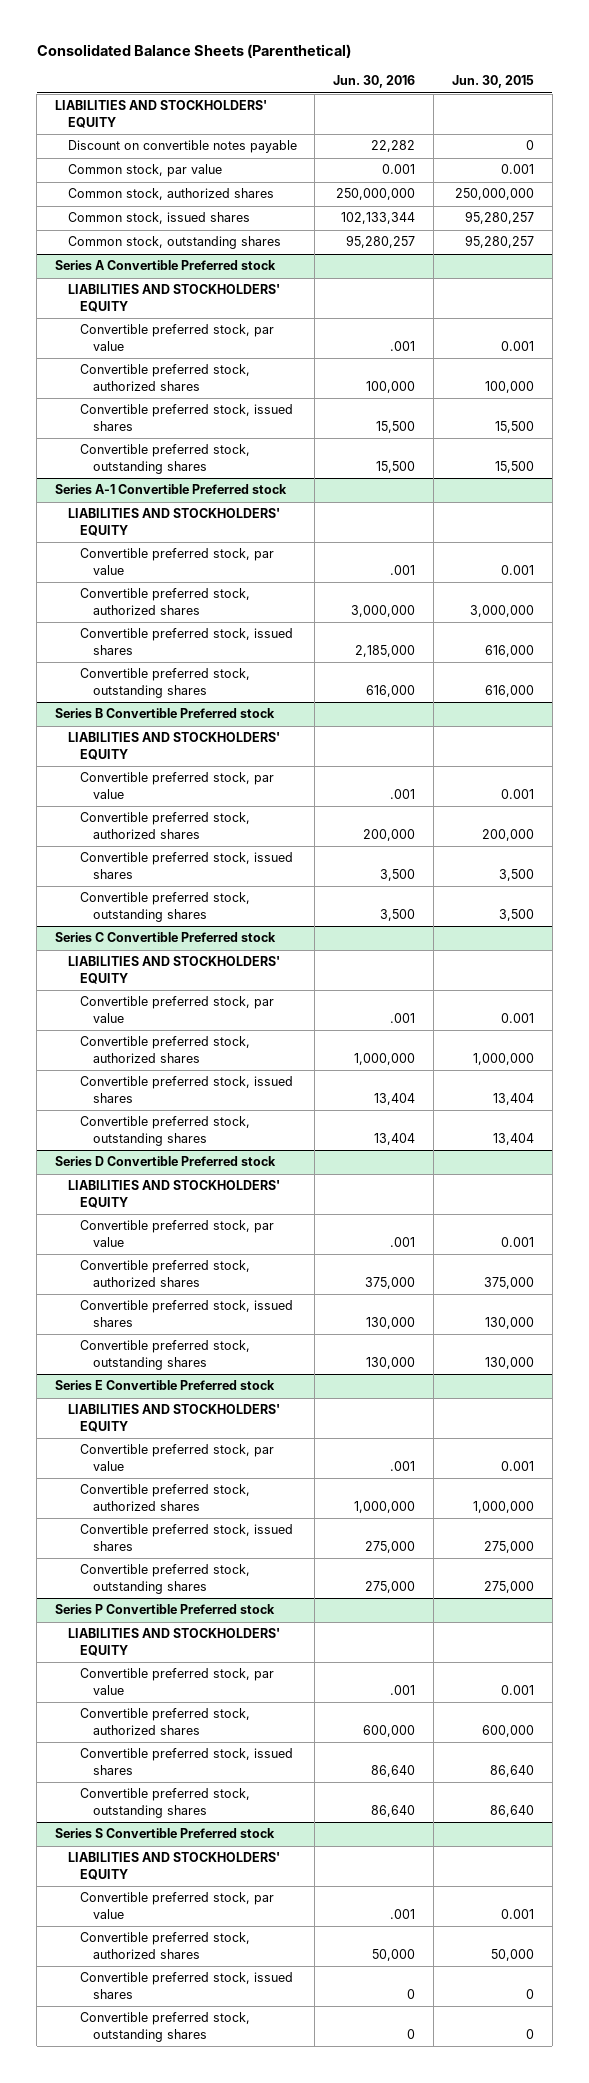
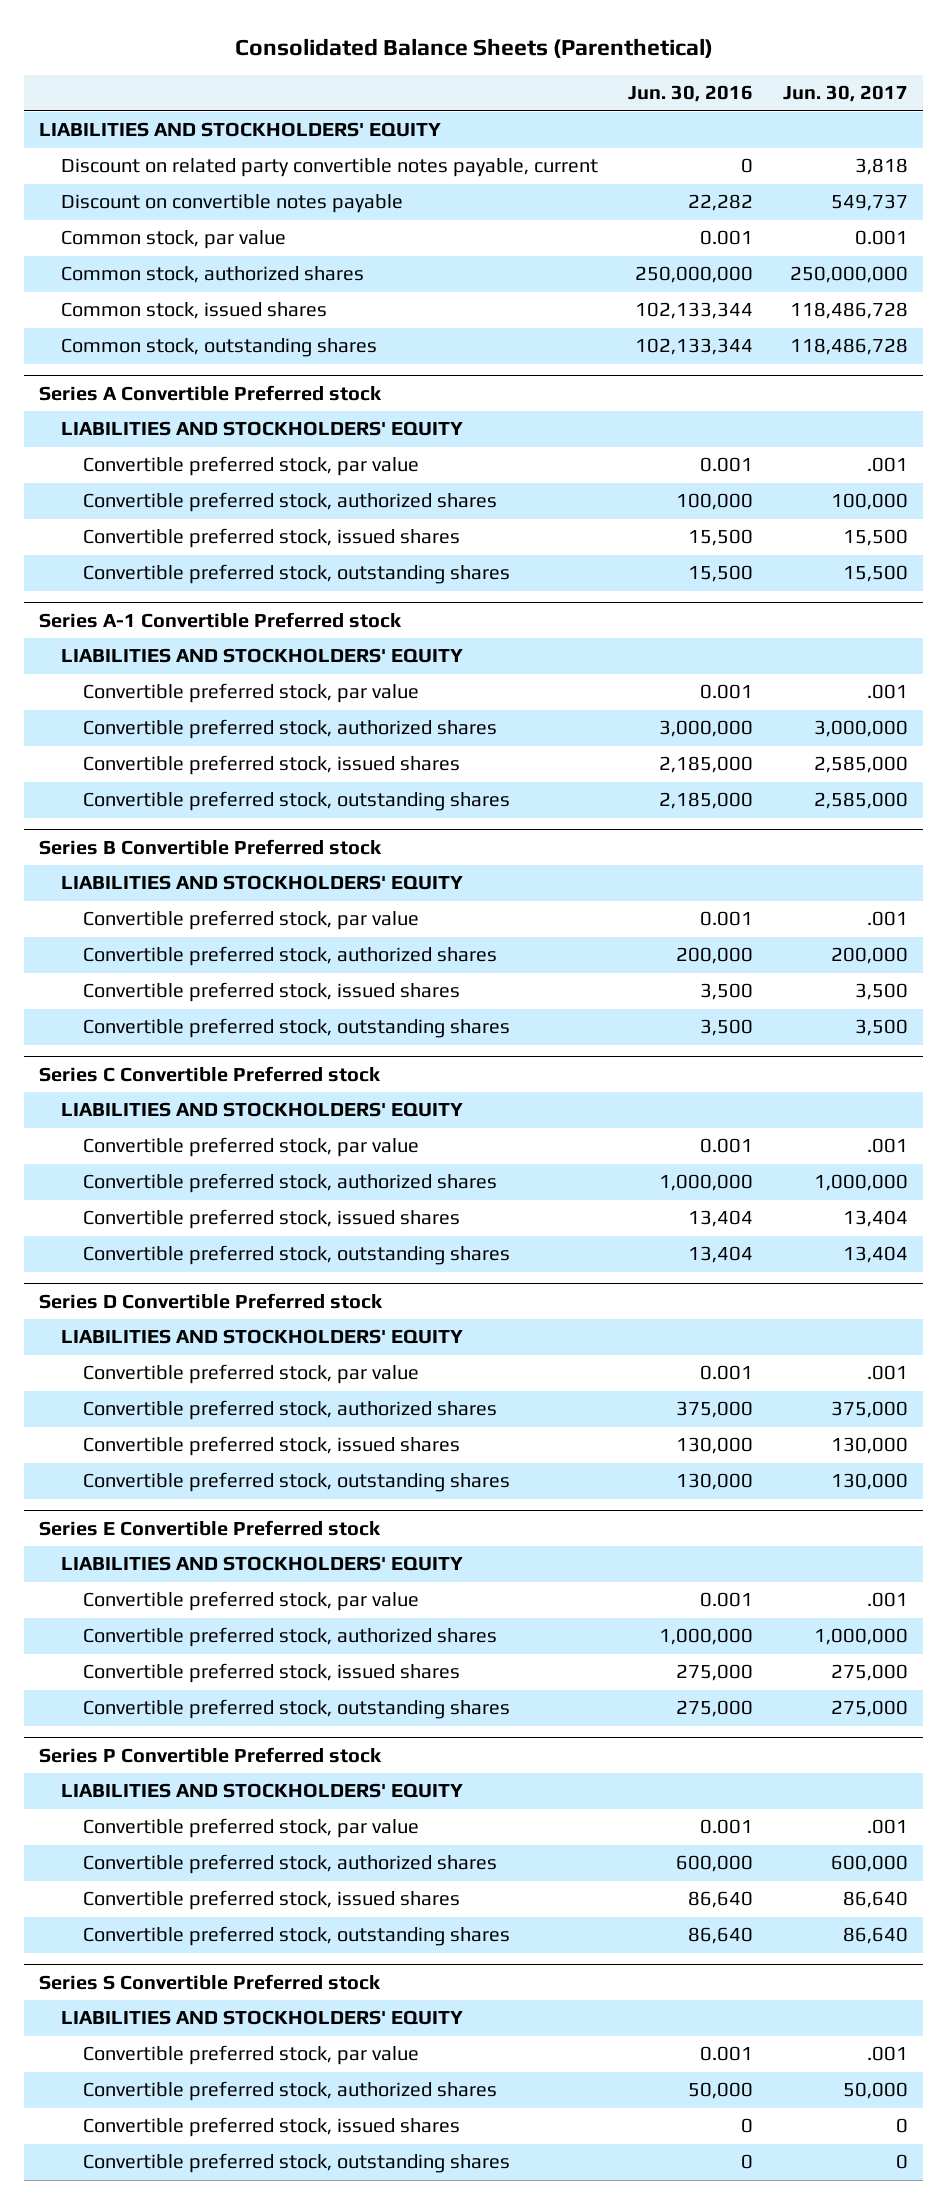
- | Jun. 30, 2016 | Jun. 30, 2015
+ | Jun. 30, 2016 | Jun. 30, 2017
+ Discount on related party convertible notes payable, current | 0 | 3,818
- Common stock, outstanding shares | 95,280,257 | 95,280,257
+ Common stock, outstanding shares | 102,133,344 | 118,486,728
@ Series A Convertible Preferred stock
- Convertible preferred stock, par value | .001 | 0.001
+ Convertible preferred stock, par value | 0.001 | .001
@ Series A-1 Convertible Preferred stock
- Convertible preferred stock, par value | .001 | 0.001
+ Convertible preferred stock, par value | 0.001 | .001
- Convertible preferred stock, outstanding shares | 616,000 | 616,000
+ Convertible preferred stock, outstanding shares | 2,185,000 | 2,585,000
@ Series B Convertible Preferred stock
- Convertible preferred stock, par value | .001 | 0.001
+ Convertible preferred stock, par value | 0.001 | .001
@ Series C Convertible Preferred stock
- Convertible preferred stock, par value | .001 | 0.001
+ Convertible preferred stock, par value | 0.001 | .001
@ Series D Convertible Preferred stock
- Convertible preferred stock, par value | .001 | 0.001
+ Convertible preferred stock, par value | 0.001 | .001
@ Series E Convertible Preferred stock
- Convertible preferred stock, par value | .001 | 0.001
+ Convertible preferred stock, par value | 0.001 | .001
@ Series P Convertible Preferred stock
- Convertible preferred stock, par value | .001 | 0.001
+ Convertible preferred stock, par value | 0.001 | .001
@ Series S Convertible Preferred stock
- Convertible preferred stock, par value | .001 | 0.001
+ Convertible preferred stock, par value | 0.001 | .001

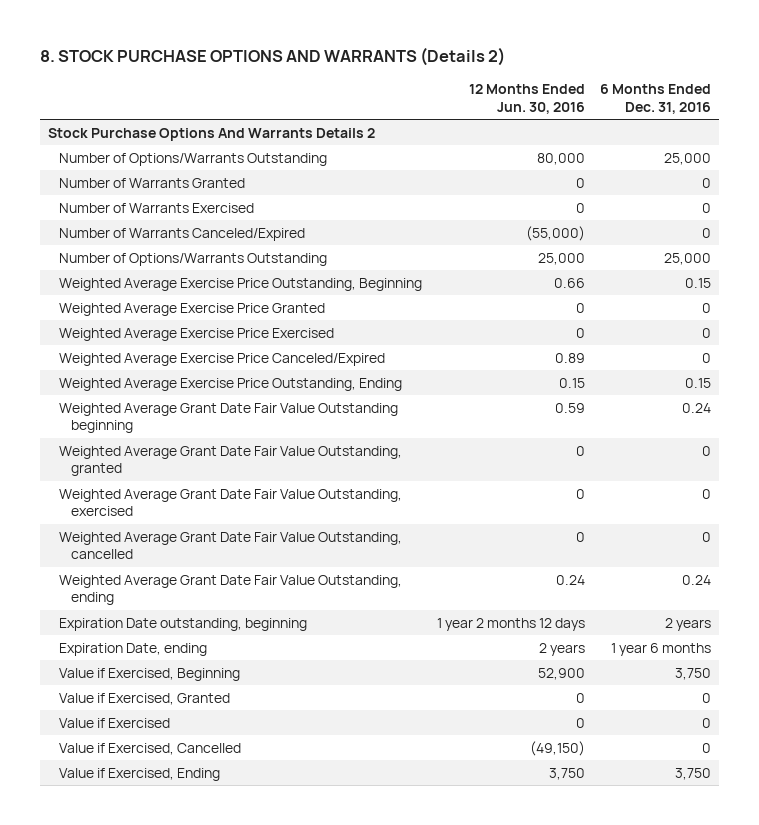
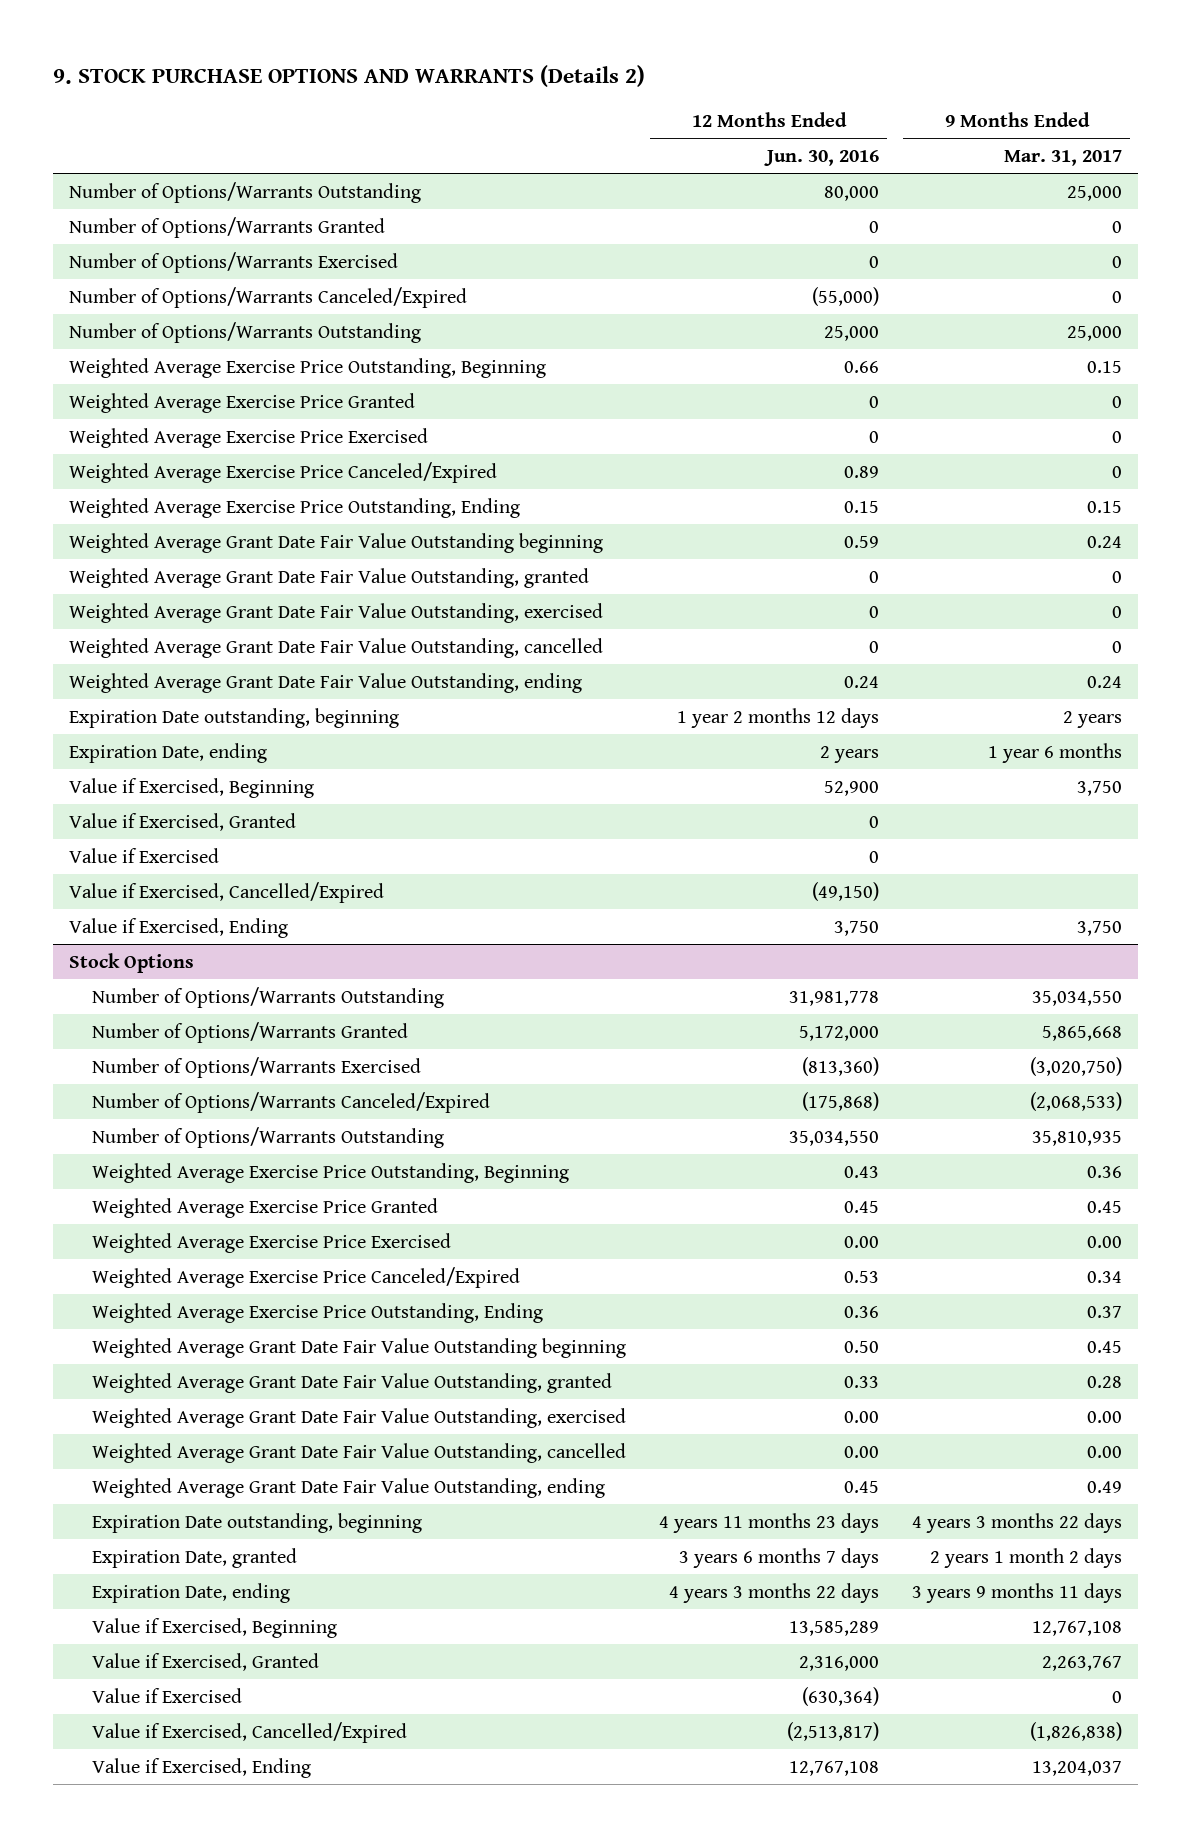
- 8. STOCK PURCHASE OPTIONS AND WARRANTS (Details 2)
+ 9. STOCK PURCHASE OPTIONS AND WARRANTS (Details 2)
- | 12 Months Ended Jun. 30, 2016 | 6 Months Ended Dec. 31, 2016
+ | 12 Months Ended Jun. 30, 2016 | 9 Months Ended Mar. 31, 2017
- Stock Purchase Options And Warrants Details 2
- Number of Warrants Granted | 0 | 0
- Number of Warrants Exercised | 0 | 0
- Number of Warrants Canceled/Expired | (55,000) | 0
+ Number of Options/Warrants Granted | 0 | 0
+ Number of Options/Warrants Exercised | 0 | 0
+ Number of Options/Warrants Canceled/Expired | (55,000) | 0
- Value if Exercised, Cancelled | (49,150) | 0
+ Value if Exercised, Cancelled/Expired | (49,150) |
+ Stock Options
+ Number of Options/Warrants Outstanding | 31,981,778 | 35,034,550
+ Number of Options/Warrants Granted | 5,172,000 | 5,865,668
+ Number of Options/Warrants Exercised | (813,360) | (3,020,750)
+ Number of Options/Warrants Canceled/Expired | (175,868) | (2,068,533)
+ Number of Options/Warrants Outstanding | 35,034,550 | 35,810,935
+ Weighted Average Exercise Price Outstanding, Beginning | 0.43 | 0.36
+ Weighted Average Exercise Price Granted | 0.45 | 0.45
+ Weighted Average Exercise Price Exercised | 0.00 | 0.00
+ Weighted Average Exercise Price Canceled/Expired | 0.53 | 0.34
+ Weighted Average Exercise Price Outstanding, Ending | 0.36 | 0.37
+ Weighted Average Grant Date Fair Value Outstanding beginning | 0.50 | 0.45
+ Weighted Average Grant Date Fair Value Outstanding, granted | 0.33 | 0.28
+ Weighted Average Grant Date Fair Value Outstanding, exercised | 0.00 | 0.00
+ Weighted Average Grant Date Fair Value Outstanding, cancelled | 0.00 | 0.00
+ Weighted Average Grant Date Fair Value Outstanding, ending | 0.45 | 0.49
+ Expiration Date outstanding, beginning | 4 years 11 months 23 days | 4 years 3 months 22 days
+ Expiration Date, granted | 3 years 6 months 7 days | 2 years 1 month 2 days
+ Expiration Date, ending | 4 years 3 months 22 days | 3 years 9 months 11 days
+ Value if Exercised, Beginning | 13,585,289 | 12,767,108
+ Value if Exercised, Granted | 2,316,000 | 2,263,767
+ Value if Exercised | (630,364) | 0
+ Value if Exercised, Cancelled/Expired | (2,513,817) | (1,826,838)
+ Value if Exercised, Ending | 12,767,108 | 13,204,037

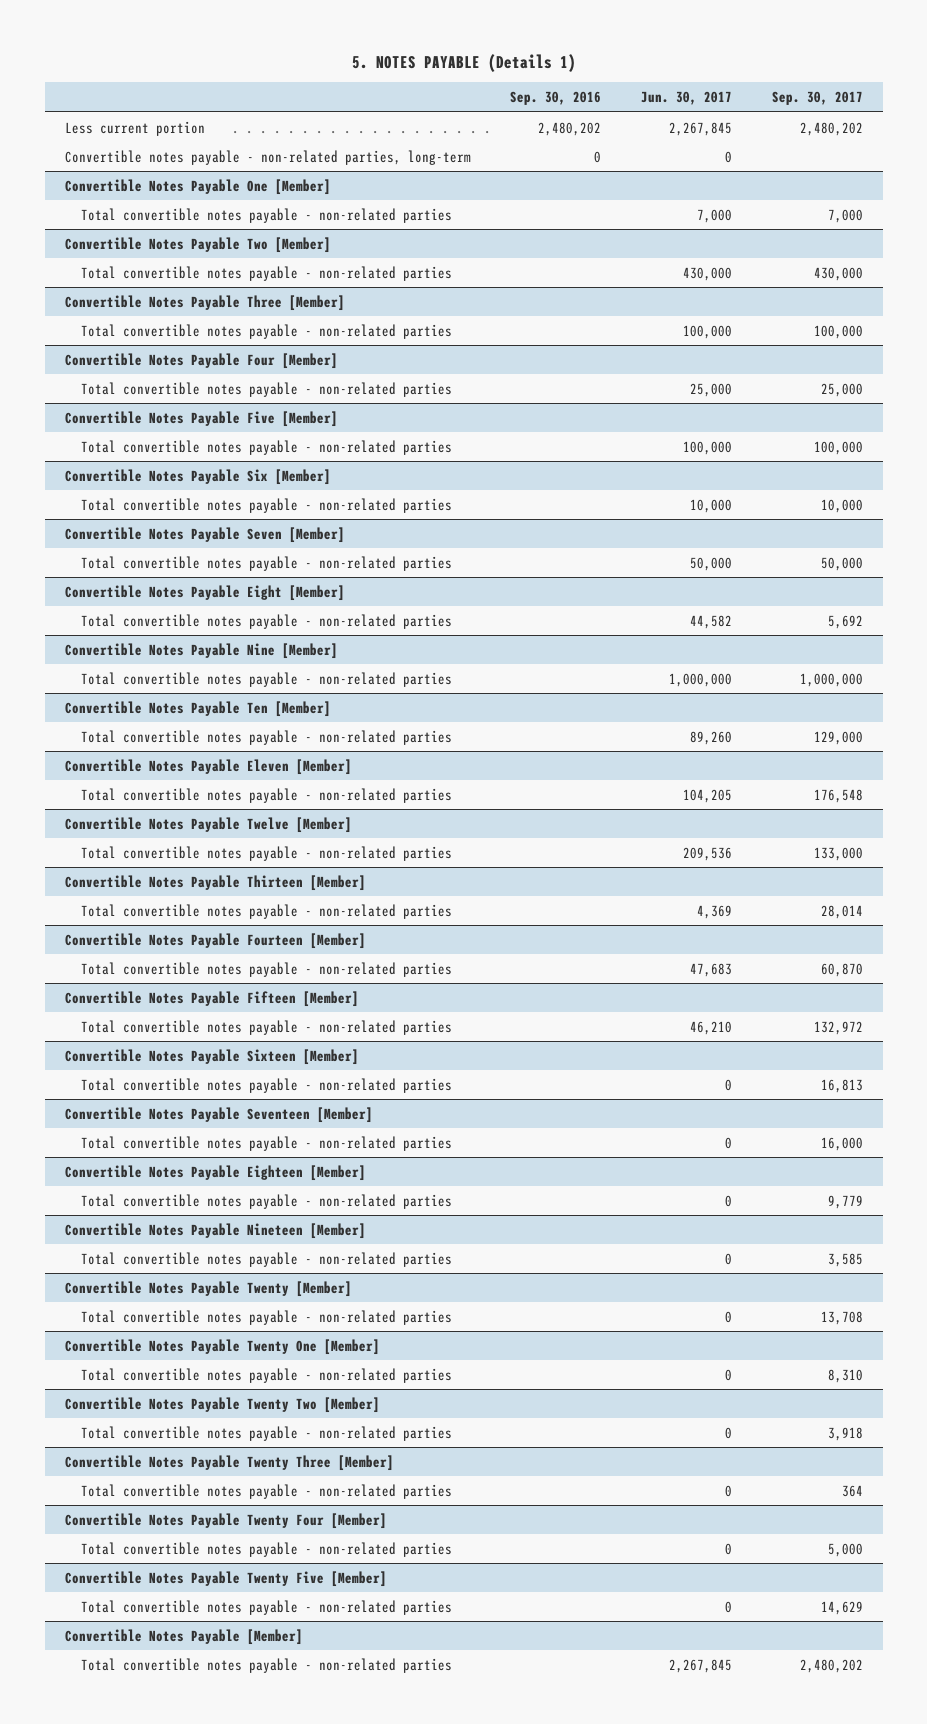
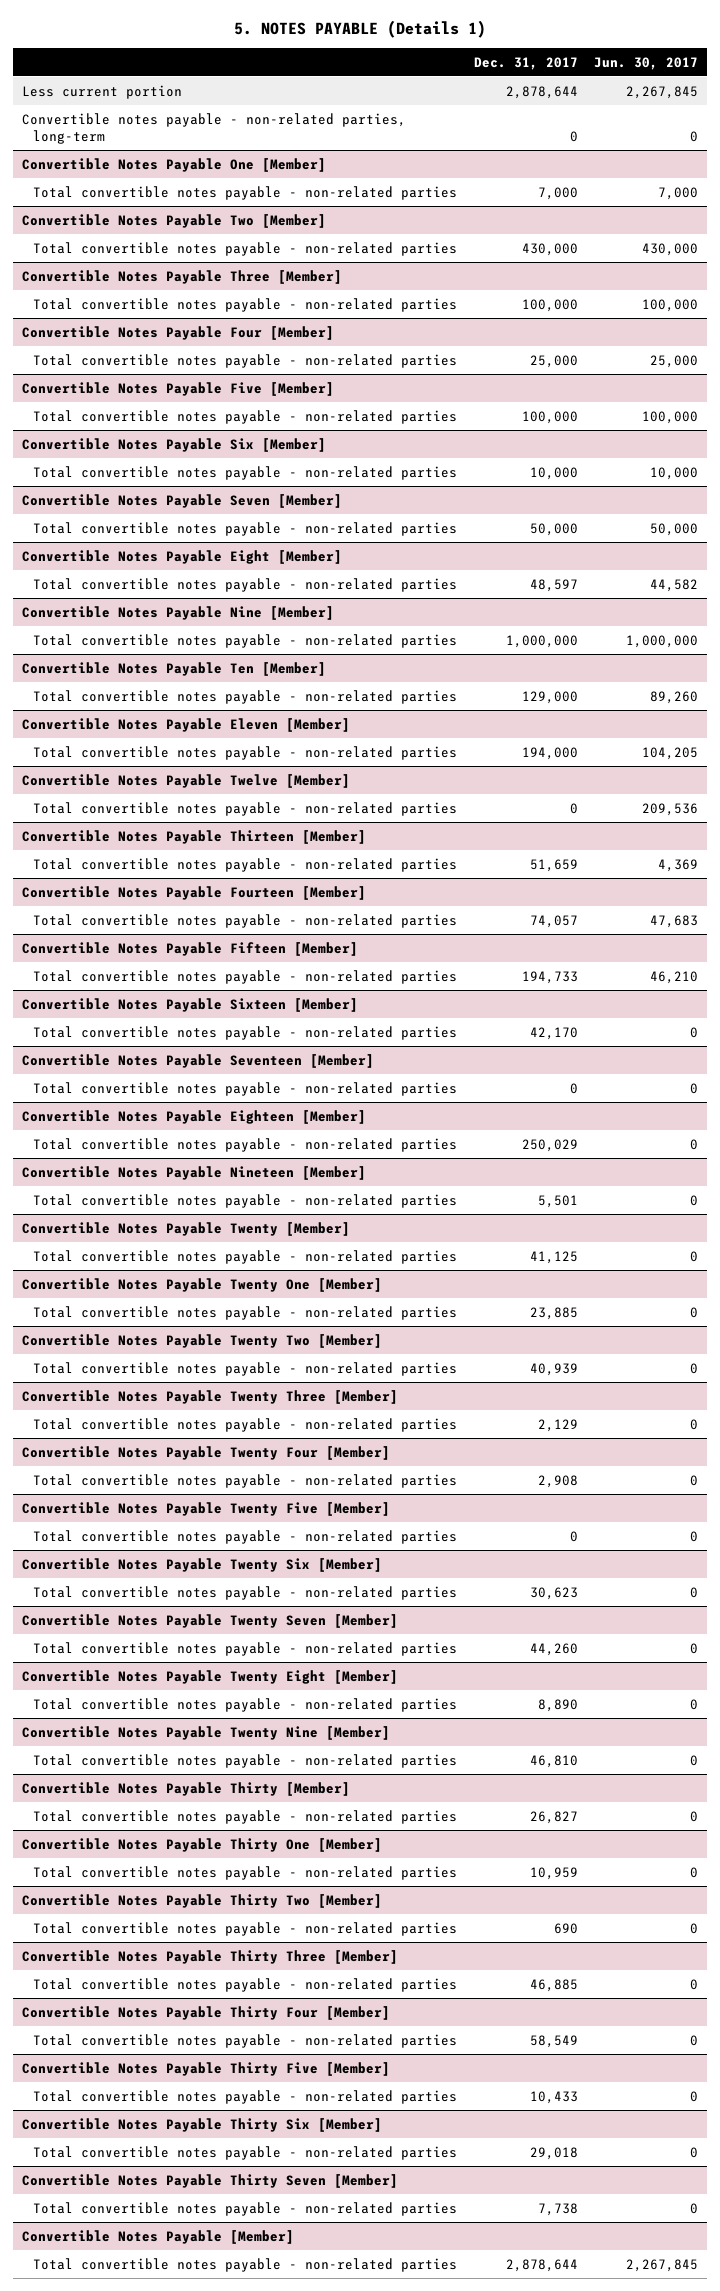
- | Sep. 30, 2016 | Jun. 30, 2017 | Sep. 30, 2017
+ | Dec. 31, 2017 | Jun. 30, 2017
+ Convertible Notes Payable Twenty Six [Member]
+ Total convertible notes payable - non-related parties | 30,623 | 0
+ Convertible Notes Payable Twenty Seven [Member]
+ Total convertible notes payable - non-related parties | 44,260 | 0
+ Convertible Notes Payable Twenty Eight [Member]
+ Total convertible notes payable - non-related parties | 8,890 | 0
+ Convertible Notes Payable Twenty Nine [Member]
+ Total convertible notes payable - non-related parties | 46,810 | 0
+ Convertible Notes Payable Thirty [Member]
+ Total convertible notes payable - non-related parties | 26,827 | 0
+ Convertible Notes Payable Thirty One [Member]
+ Total convertible notes payable - non-related parties | 10,959 | 0
+ Convertible Notes Payable Thirty Two [Member]
+ Total convertible notes payable - non-related parties | 690 | 0
+ Convertible Notes Payable Thirty Three [Member]
+ Total convertible notes payable - non-related parties | 46,885 | 0
+ Convertible Notes Payable Thirty Four [Member]
+ Total convertible notes payable - non-related parties | 58,549 | 0
+ Convertible Notes Payable Thirty Five [Member]
+ Total convertible notes payable - non-related parties | 10,433 | 0
+ Convertible Notes Payable Thirty Six [Member]
+ Total convertible notes payable - non-related parties | 29,018 | 0
+ Convertible Notes Payable Thirty Seven [Member]
+ Total convertible notes payable - non-related parties | 7,738 | 0

